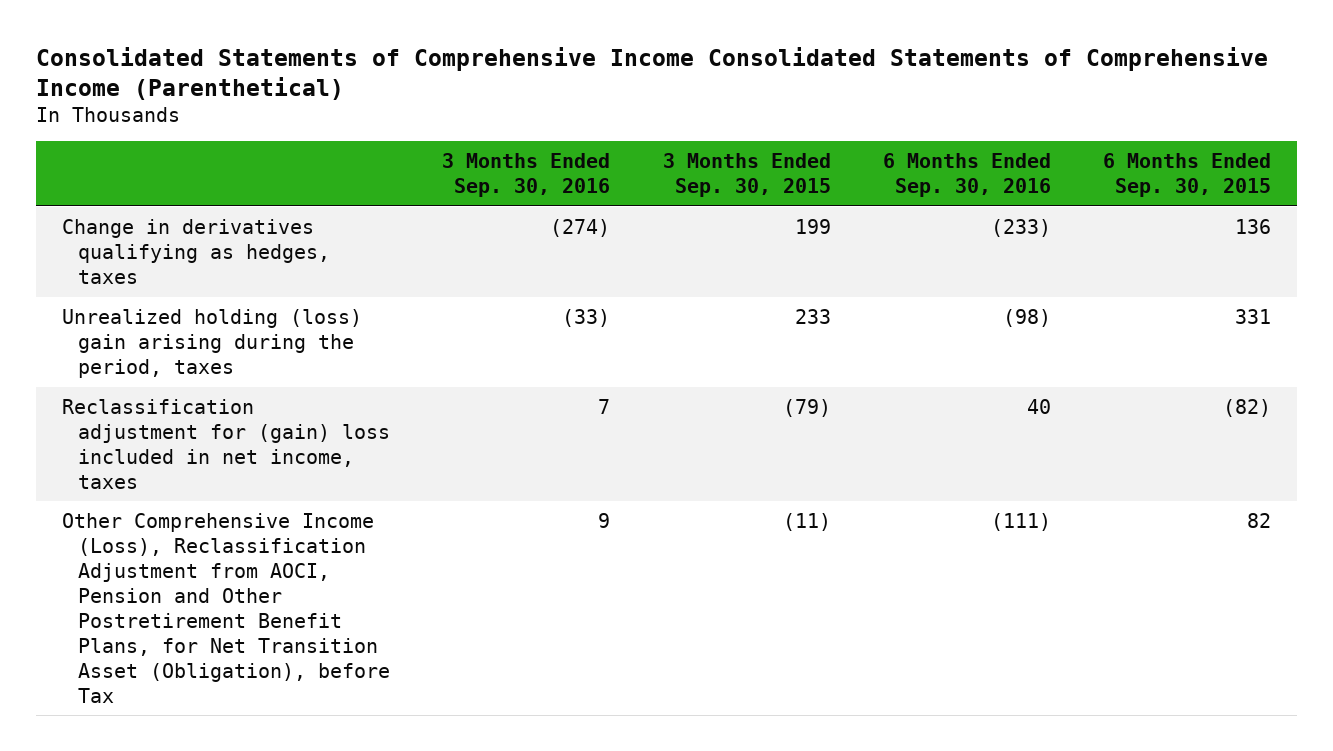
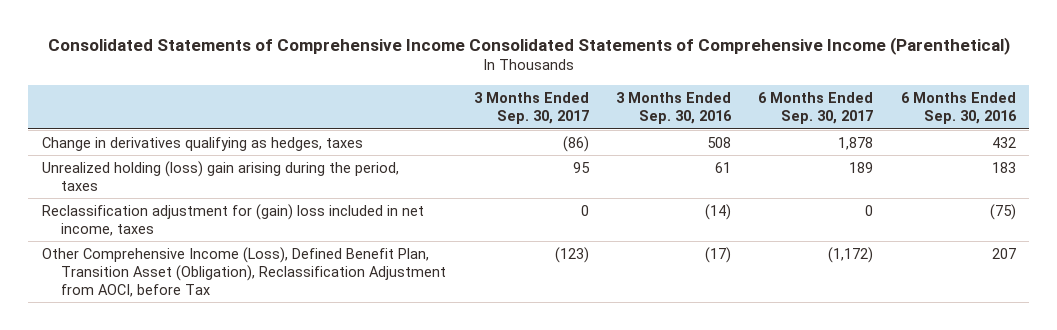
- | 3 Months Ended Sep. 30, 2016 | 3 Months Ended Sep. 30, 2015 | 6 Months Ended Sep. 30, 2016 | 6 Months Ended Sep. 30, 2015
+ | 3 Months Ended Sep. 30, 2017 | 3 Months Ended Sep. 30, 2016 | 6 Months Ended Sep. 30, 2017 | 6 Months Ended Sep. 30, 2016
- Change in derivatives qualifying as hedges, taxes | (274) | 199 | (233) | 136
- Unrealized holding (loss) gain arising during the period, taxes | (33) | 233 | (98) | 331
- Reclassification adjustment for (gain) loss included in net income, taxes | 7 | (79) | 40 | (82)
- Other Comprehensive Income (Loss), Reclassification Adjustment from AOCI, Pension and Other Postretirement Benefit Plans, for Net Transition Asset (Obligation), before Tax | 9 | (11) | (111) | 82
+ Change in derivatives qualifying as hedges, taxes | (86) | 508 | 1,878 | 432
+ Unrealized holding (loss) gain arising during the period, taxes | 95 | 61 | 189 | 183
+ Reclassification adjustment for (gain) loss included in net income, taxes | 0 | (14) | 0 | (75)
+ Other Comprehensive Income (Loss), Defined Benefit Plan, Transition Asset (Obligation), Reclassification Adjustment from AOCI, before Tax | (123) | (17) | (1,172) | 207

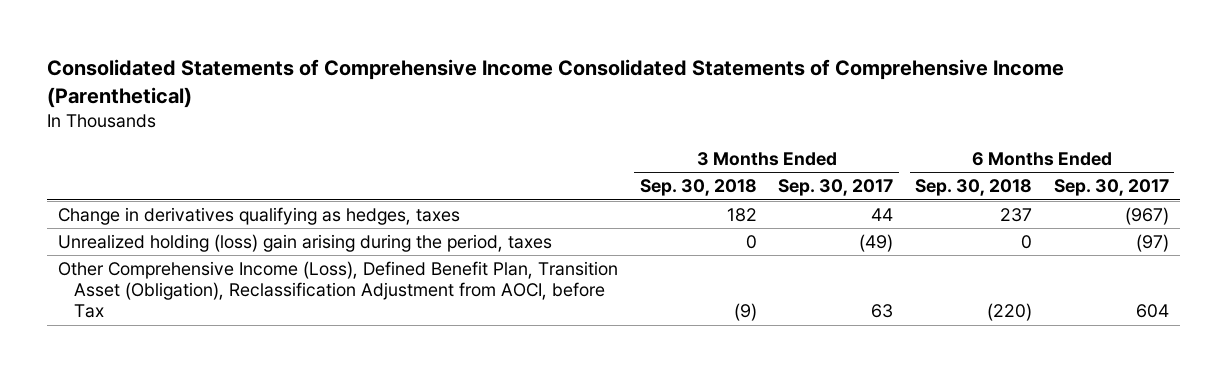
- | 3 Months Ended Sep. 30, 2017 | 3 Months Ended Sep. 30, 2016 | 6 Months Ended Sep. 30, 2017 | 6 Months Ended Sep. 30, 2016
+ | 3 Months Ended Sep. 30, 2018 | 3 Months Ended Sep. 30, 2017 | 6 Months Ended Sep. 30, 2018 | 6 Months Ended Sep. 30, 2017
- Change in derivatives qualifying as hedges, taxes | (86) | 508 | 1,878 | 432
- Unrealized holding (loss) gain arising during the period, taxes | 95 | 61 | 189 | 183
- Reclassification adjustment for (gain) loss included in net income, taxes | 0 | (14) | 0 | (75)
- Other Comprehensive Income (Loss), Defined Benefit Plan, Transition Asset (Obligation), Reclassification Adjustment from AOCI, before Tax | (123) | (17) | (1,172) | 207
+ Change in derivatives qualifying as hedges, taxes | 182 | 44 | 237 | (967)
+ Unrealized holding (loss) gain arising during the period, taxes | 0 | (49) | 0 | (97)
+ Other Comprehensive Income (Loss), Defined Benefit Plan, Transition Asset (Obligation), Reclassification Adjustment from AOCI, before Tax | (9) | 63 | (220) | 604

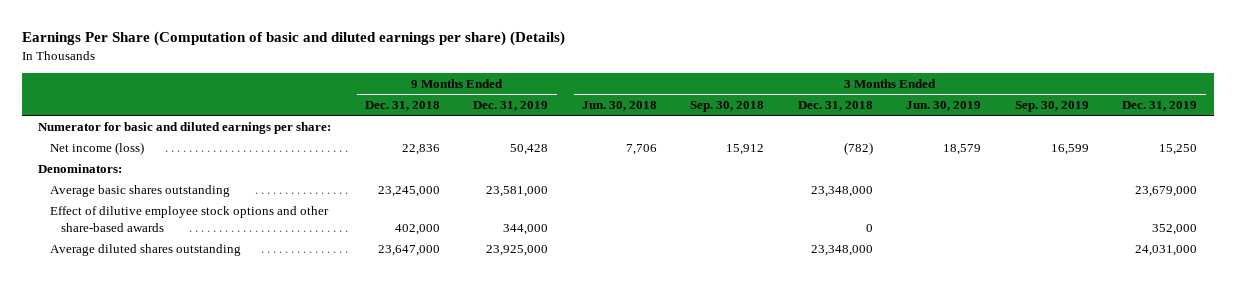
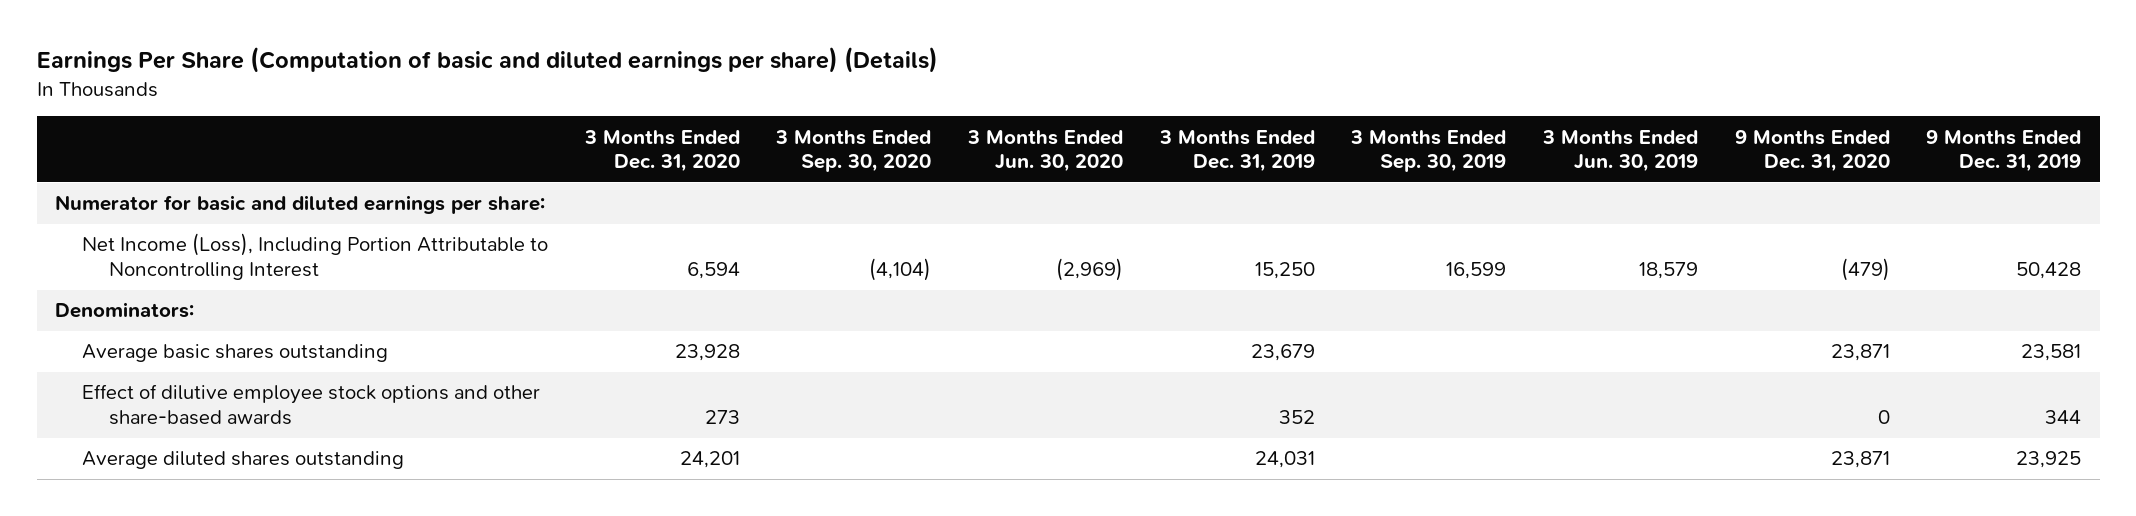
- | 9 Months Ended Dec. 31, 2018 | 9 Months Ended Dec. 31, 2019 | 3 Months Ended Jun. 30, 2018 | 3 Months Ended Sep. 30, 2018 | 3 Months Ended Dec. 31, 2018 | 3 Months Ended Jun. 30, 2019 | 3 Months Ended Sep. 30, 2019 | 3 Months Ended Dec. 31, 2019
+ | 3 Months Ended Dec. 31, 2020 | 3 Months Ended Sep. 30, 2020 | 3 Months Ended Jun. 30, 2020 | 3 Months Ended Dec. 31, 2019 | 3 Months Ended Sep. 30, 2019 | 3 Months Ended Jun. 30, 2019 | 9 Months Ended Dec. 31, 2020 | 9 Months Ended Dec. 31, 2019
- Net income (loss) | 22,836 | 50,428 | 7,706 | 15,912 | (782) | 18,579 | 16,599 | 15,250
+ Net Income (Loss), Including Portion Attributable to Noncontrolling Interest | 6,594 | (4,104) | (2,969) | 15,250 | 16,599 | 18,579 | (479) | 50,428
- Average basic shares outstanding | 23,245,000 | 23,581,000 | | | 23,348,000 | | | 23,679,000
- Effect of dilutive employee stock options and other share-based awards | 402,000 | 344,000 | | | 0 | | | 352,000
- Average diluted shares outstanding | 23,647,000 | 23,925,000 | | | 23,348,000 | | | 24,031,000
+ Average basic shares outstanding | 23,928 | | | 23,679 | | | 23,871 | 23,581
+ Effect of dilutive employee stock options and other share-based awards | 273 | | | 352 | | | 0 | 344
+ Average diluted shares outstanding | 24,201 | | | 24,031 | | | 23,871 | 23,925

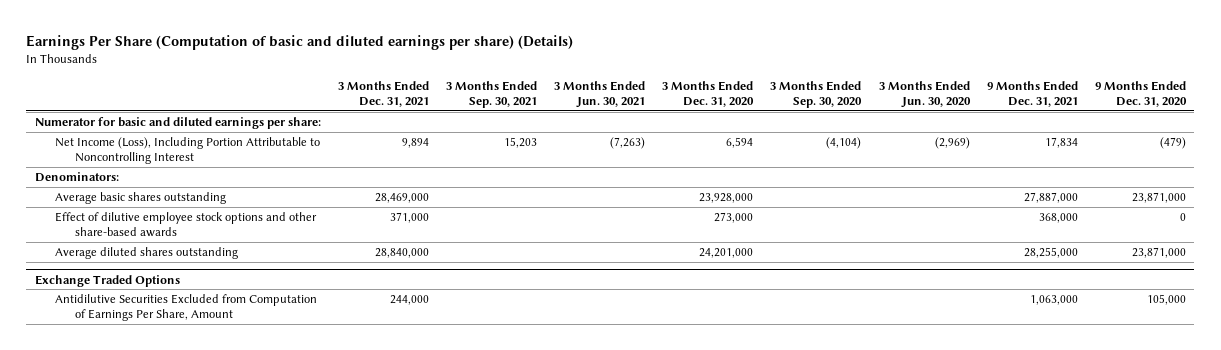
- | 3 Months Ended Dec. 31, 2020 | 3 Months Ended Sep. 30, 2020 | 3 Months Ended Jun. 30, 2020 | 3 Months Ended Dec. 31, 2019 | 3 Months Ended Sep. 30, 2019 | 3 Months Ended Jun. 30, 2019 | 9 Months Ended Dec. 31, 2020 | 9 Months Ended Dec. 31, 2019
+ | 3 Months Ended Dec. 31, 2021 | 3 Months Ended Sep. 30, 2021 | 3 Months Ended Jun. 30, 2021 | 3 Months Ended Dec. 31, 2020 | 3 Months Ended Sep. 30, 2020 | 3 Months Ended Jun. 30, 2020 | 9 Months Ended Dec. 31, 2021 | 9 Months Ended Dec. 31, 2020
- Average basic shares outstanding | 23,928 | | | 23,679 | | | 23,871 | 23,581
- Effect of dilutive employee stock options and other share-based awards | 273 | | | 352 | | | 0 | 344
- Average diluted shares outstanding | 24,201 | | | 24,031 | | | 23,871 | 23,925
+ Average basic shares outstanding | 28,469,000 | | | 23,928,000 | | | 27,887,000 | 23,871,000
+ Effect of dilutive employee stock options and other share-based awards | 371,000 | | | 273,000 | | | 368,000 | 0
+ Average diluted shares outstanding | 28,840,000 | | | 24,201,000 | | | 28,255,000 | 23,871,000
+ Exchange Traded Options
+ Antidilutive Securities Excluded from Computation of Earnings Per Share, Amount | 244,000 | | | | | | 1,063,000 | 105,000

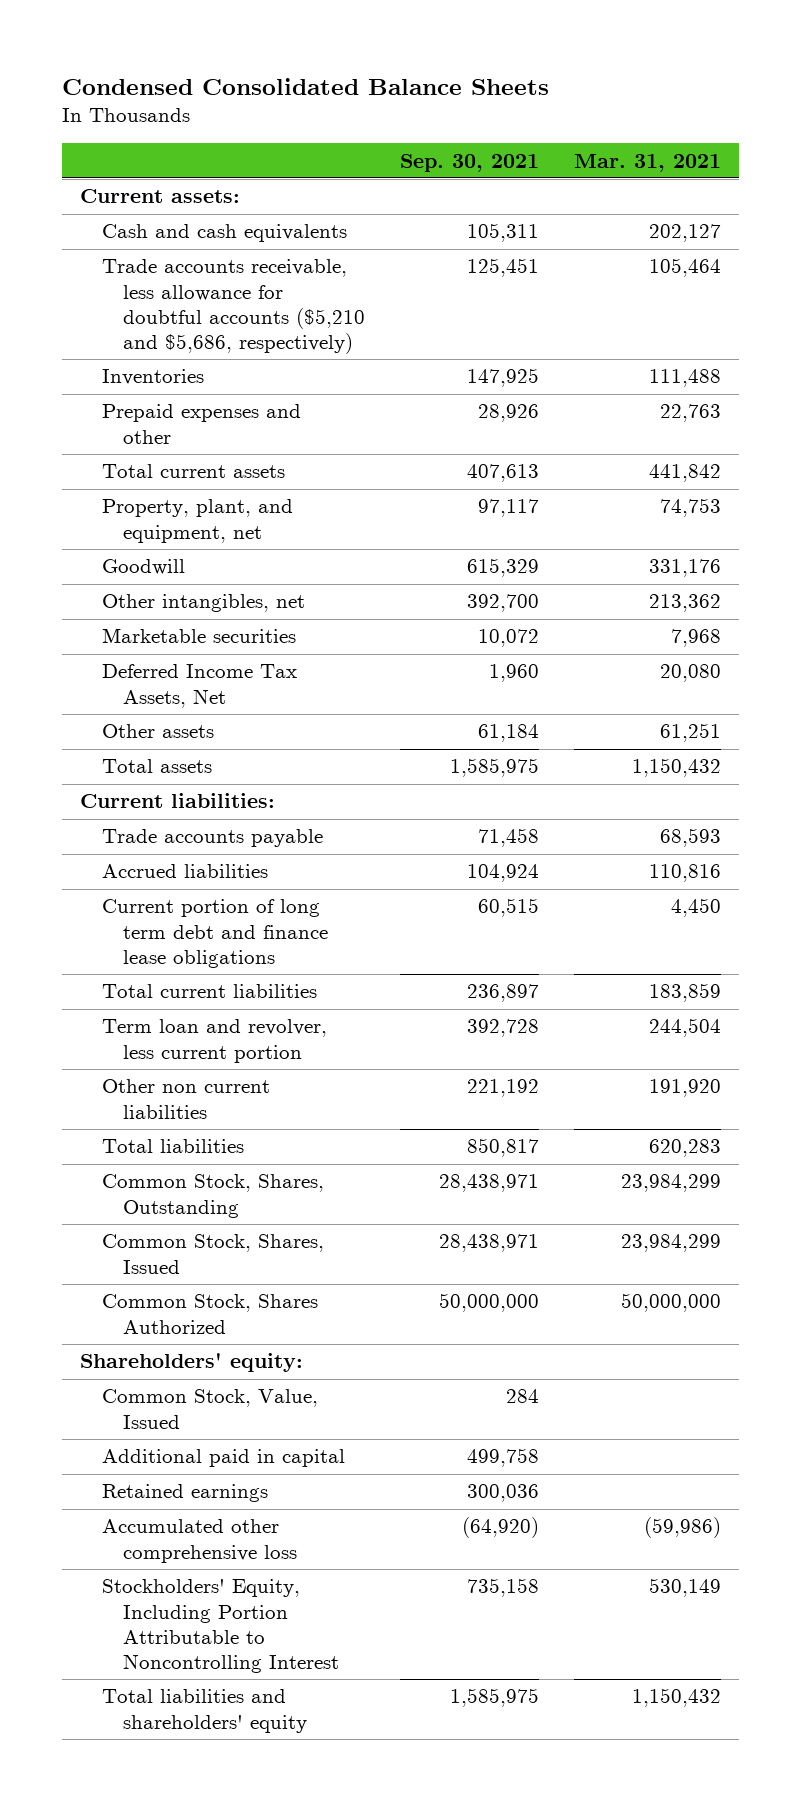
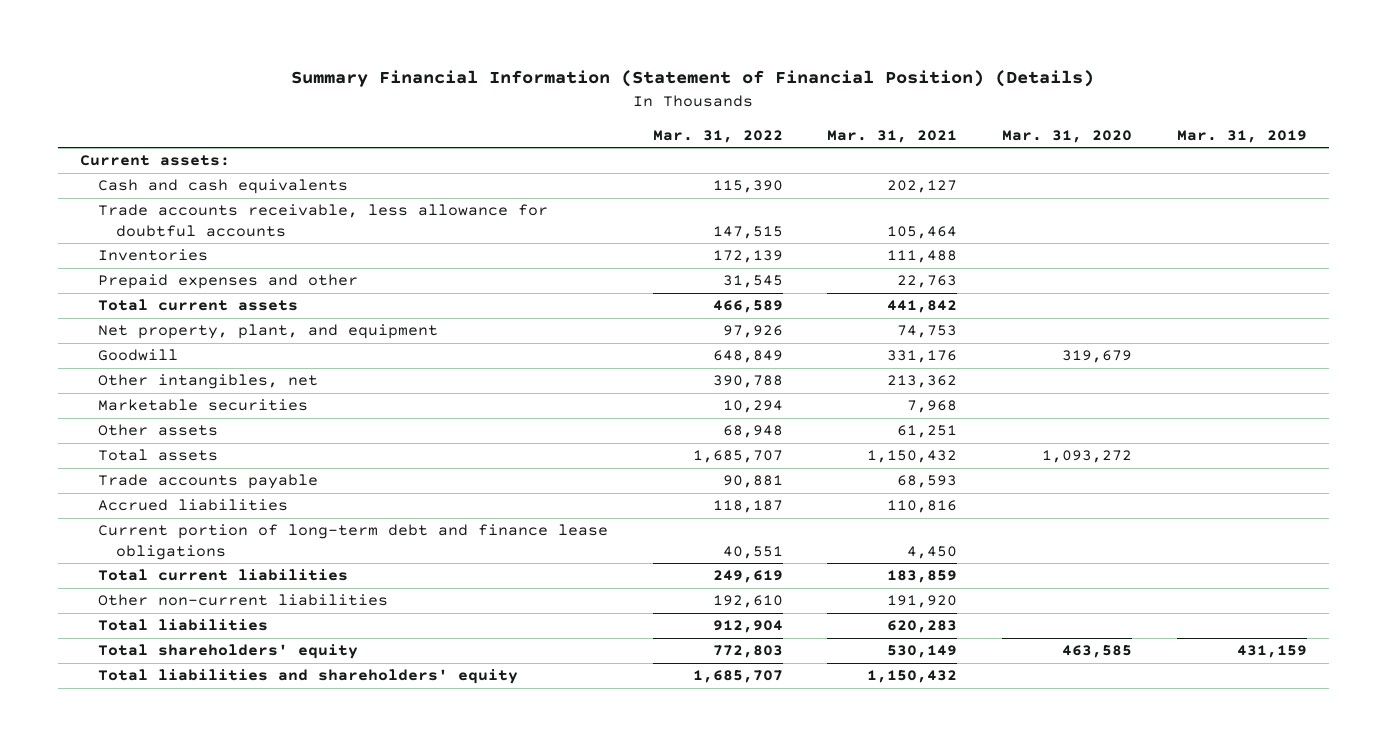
- Condensed Consolidated Balance Sheets
+ Summary Financial Information (Statement of Financial Position) (Details)
- | Sep. 30, 2021 | Mar. 31, 2021
+ | Mar. 31, 2022 | Mar. 31, 2021 | Mar. 31, 2020 | Mar. 31, 2019
- Trade accounts receivable, less allowance for doubtful accounts ($5,210 and $5,686, respectively) | 125,451 | 105,464
+ Trade accounts receivable, less allowance for doubtful accounts | 147,515 | 105,464 | |
- Property, plant, and equipment, net | 97,117 | 74,753
+ Net property, plant, and equipment | 97,926 | 74,753 | |
- Deferred Income Tax Assets, Net | 1,960 | 20,080
- Current liabilities:
- Current portion of long term debt and finance lease obligations | 60,515 | 4,450
+ Current portion of long-term debt and finance lease obligations | 40,551 | 4,450 | |
- Term loan and revolver, less current portion | 392,728 | 244,504
- Other non current liabilities | 221,192 | 191,920
+ Other non-current liabilities | 192,610 | 191,920 | |
- Common Stock, Shares, Outstanding | 28,438,971 | 23,984,299
- Common Stock, Shares, Issued | 28,438,971 | 23,984,299
- Common Stock, Shares Authorized | 50,000,000 | 50,000,000
- Shareholders' equity:
- Common Stock, Value, Issued | 284 |
- Additional paid in capital | 499,758 |
- Retained earnings | 300,036 |
- Accumulated other comprehensive loss | (64,920) | (59,986)
- Stockholders' Equity, Including Portion Attributable to Noncontrolling Interest | 735,158 | 530,149
+ Total shareholders' equity | 772,803 | 530,149 | 463,585 | 431,159

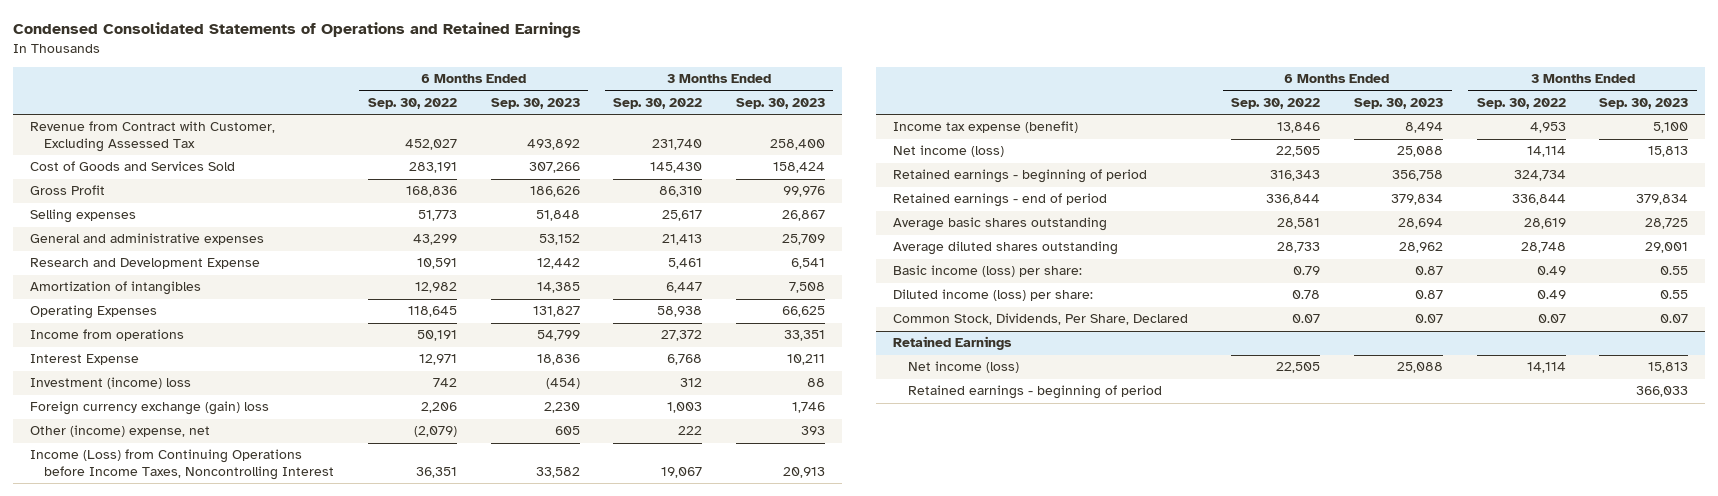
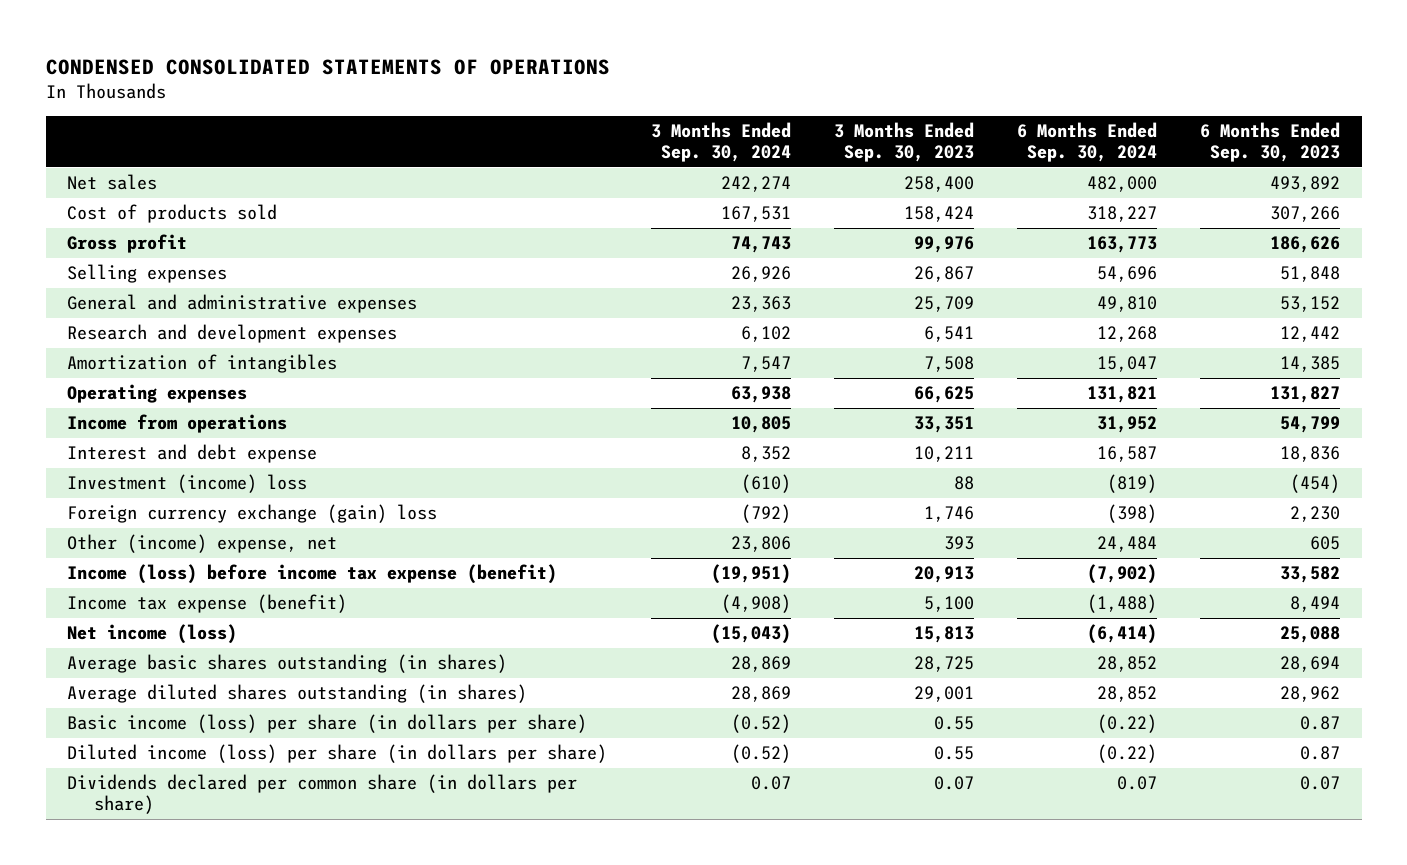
- Condensed Consolidated Statements of Operations and Retained Earnings
+ CONDENSED CONSOLIDATED STATEMENTS OF OPERATIONS
- | 6 Months Ended Sep. 30, 2022 | 6 Months Ended Sep. 30, 2023 | 3 Months Ended Sep. 30, 2022 | 3 Months Ended Sep. 30, 2023
+ | 3 Months Ended Sep. 30, 2024 | 3 Months Ended Sep. 30, 2023 | 6 Months Ended Sep. 30, 2024 | 6 Months Ended Sep. 30, 2023
- Revenue from Contract with Customer, Excluding Assessed Tax | 452,027 | 493,892 | 231,740 | 258,400
- Cost of Goods and Services Sold | 283,191 | 307,266 | 145,430 | 158,424
- Gross Profit | 168,836 | 186,626 | 86,310 | 99,976
+ Net sales | 242,274 | 258,400 | 482,000 | 493,892
+ Cost of products sold | 167,531 | 158,424 | 318,227 | 307,266
+ Gross profit | 74,743 | 99,976 | 163,773 | 186,626
- Research and Development Expense | 10,591 | 12,442 | 5,461 | 6,541
+ Research and development expenses | 6,102 | 6,541 | 12,268 | 12,442
- Operating Expenses | 118,645 | 131,827 | 58,938 | 66,625
+ Operating expenses | 63,938 | 66,625 | 131,821 | 131,827
- Interest Expense | 12,971 | 18,836 | 6,768 | 10,211
+ Interest and debt expense | 8,352 | 10,211 | 16,587 | 18,836
- Income (Loss) from Continuing Operations before Income Taxes, Noncontrolling Interest | 36,351 | 33,582 | 19,067 | 20,913
+ Income (loss) before income tax expense (benefit) | (19,951) | 20,913 | (7,902) | 33,582
- Retained earnings - beginning of period | 316,343 | 356,758 | 324,734 |
- Retained earnings - end of period | 336,844 | 379,834 | 336,844 | 379,834
- Average basic shares outstanding | 28,581 | 28,694 | 28,619 | 28,725
- Average diluted shares outstanding | 28,733 | 28,962 | 28,748 | 29,001
- Basic income (loss) per share: | 0.79 | 0.87 | 0.49 | 0.55
- Diluted income (loss) per share: | 0.78 | 0.87 | 0.49 | 0.55
- Common Stock, Dividends, Per Share, Declared | 0.07 | 0.07 | 0.07 | 0.07
- Retained Earnings
- Net income (loss) | 22,505 | 25,088 | 14,114 | 15,813
- Retained earnings - beginning of period | | | | 366,033
+ Average basic shares outstanding (in shares) | 28,869 | 28,725 | 28,852 | 28,694
+ Average diluted shares outstanding (in shares) | 28,869 | 29,001 | 28,852 | 28,962
+ Basic income (loss) per share (in dollars per share) | (0.52) | 0.55 | (0.22) | 0.87
+ Diluted income (loss) per share (in dollars per share) | (0.52) | 0.55 | (0.22) | 0.87
+ Dividends declared per common share (in dollars per share) | 0.07 | 0.07 | 0.07 | 0.07

